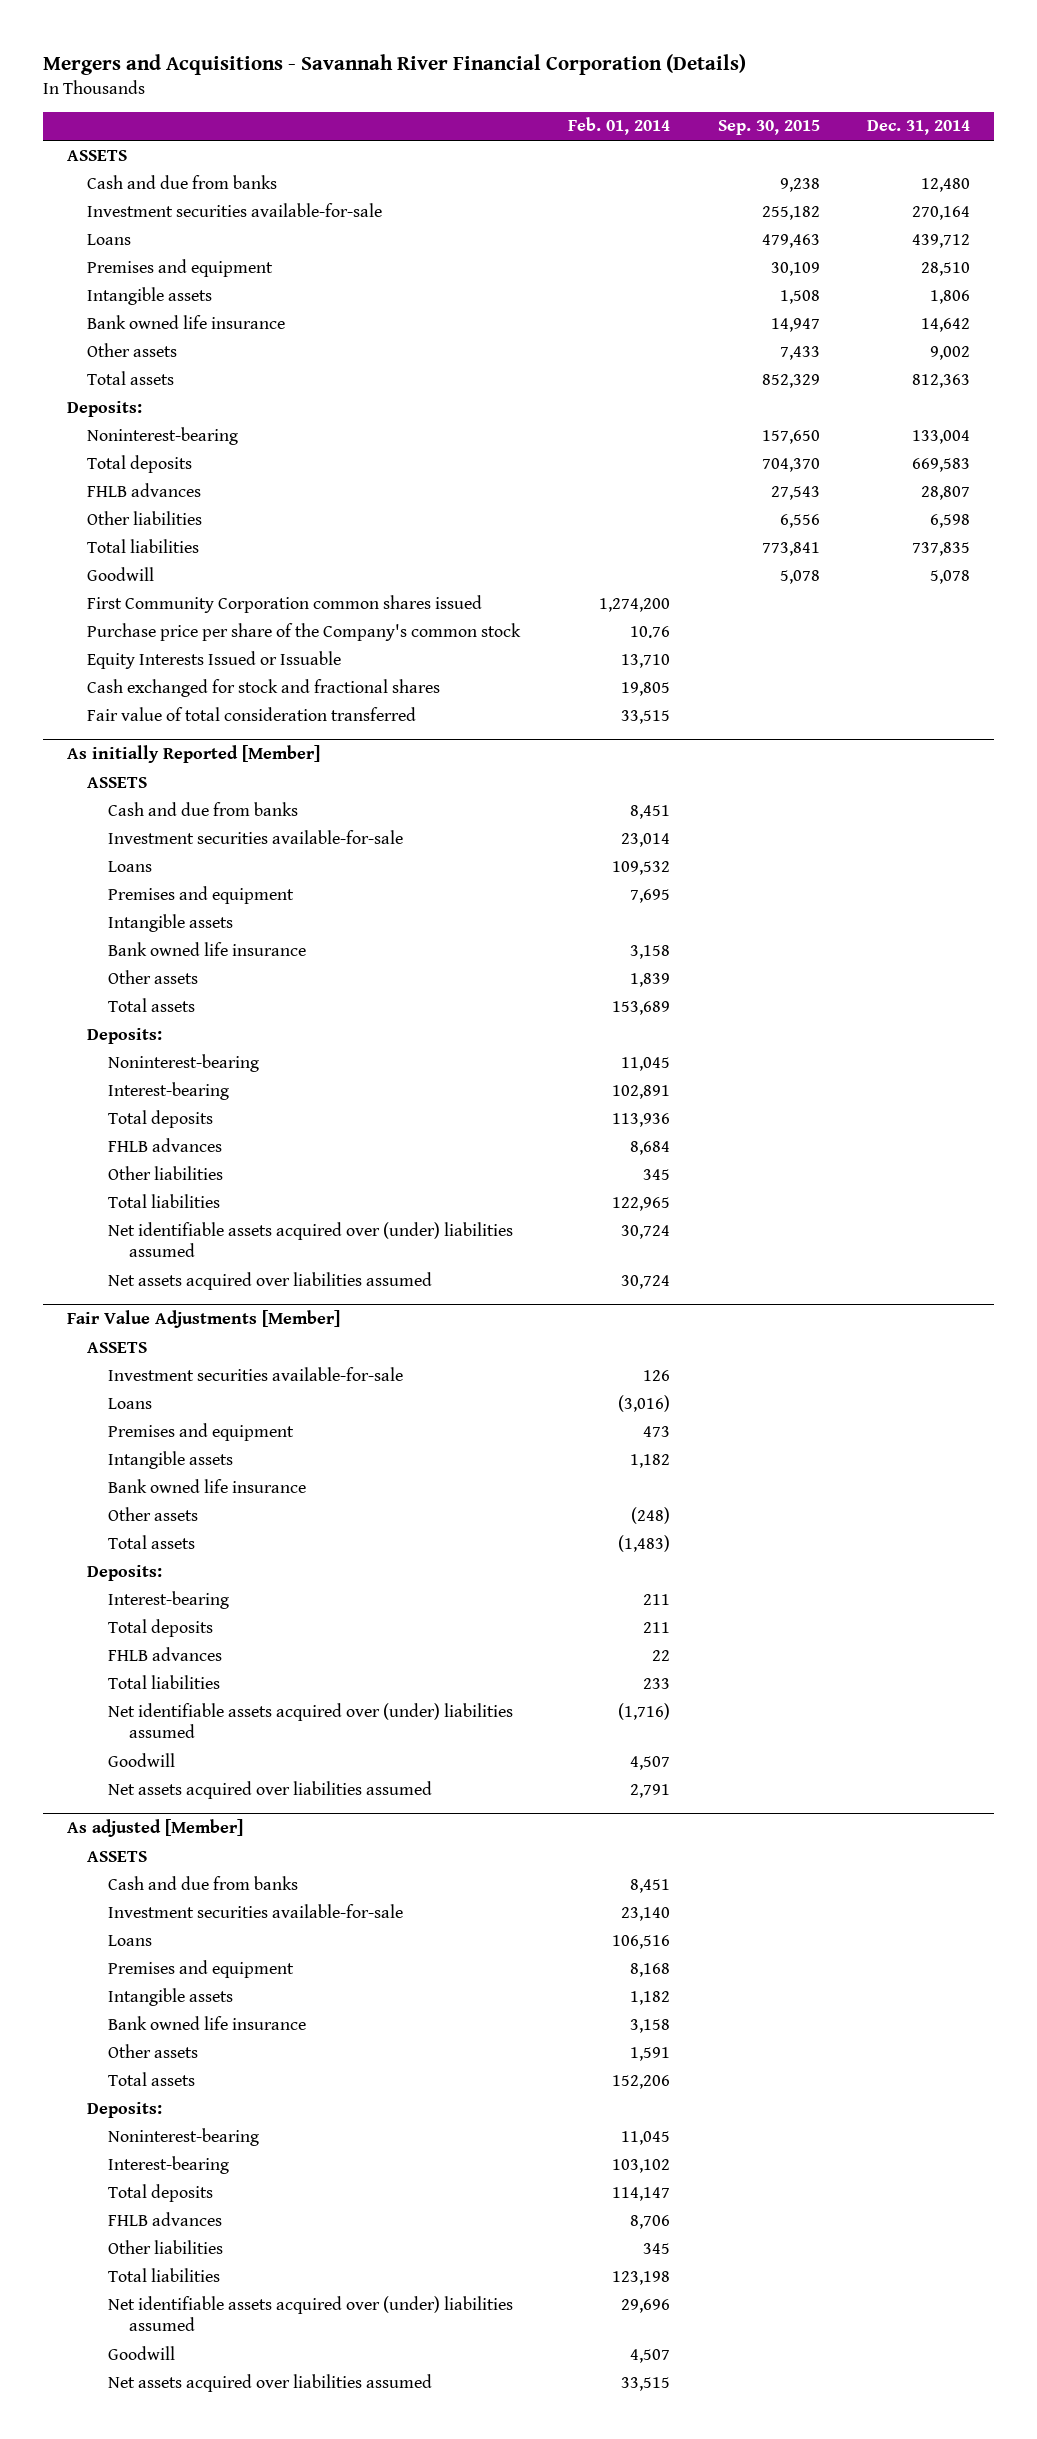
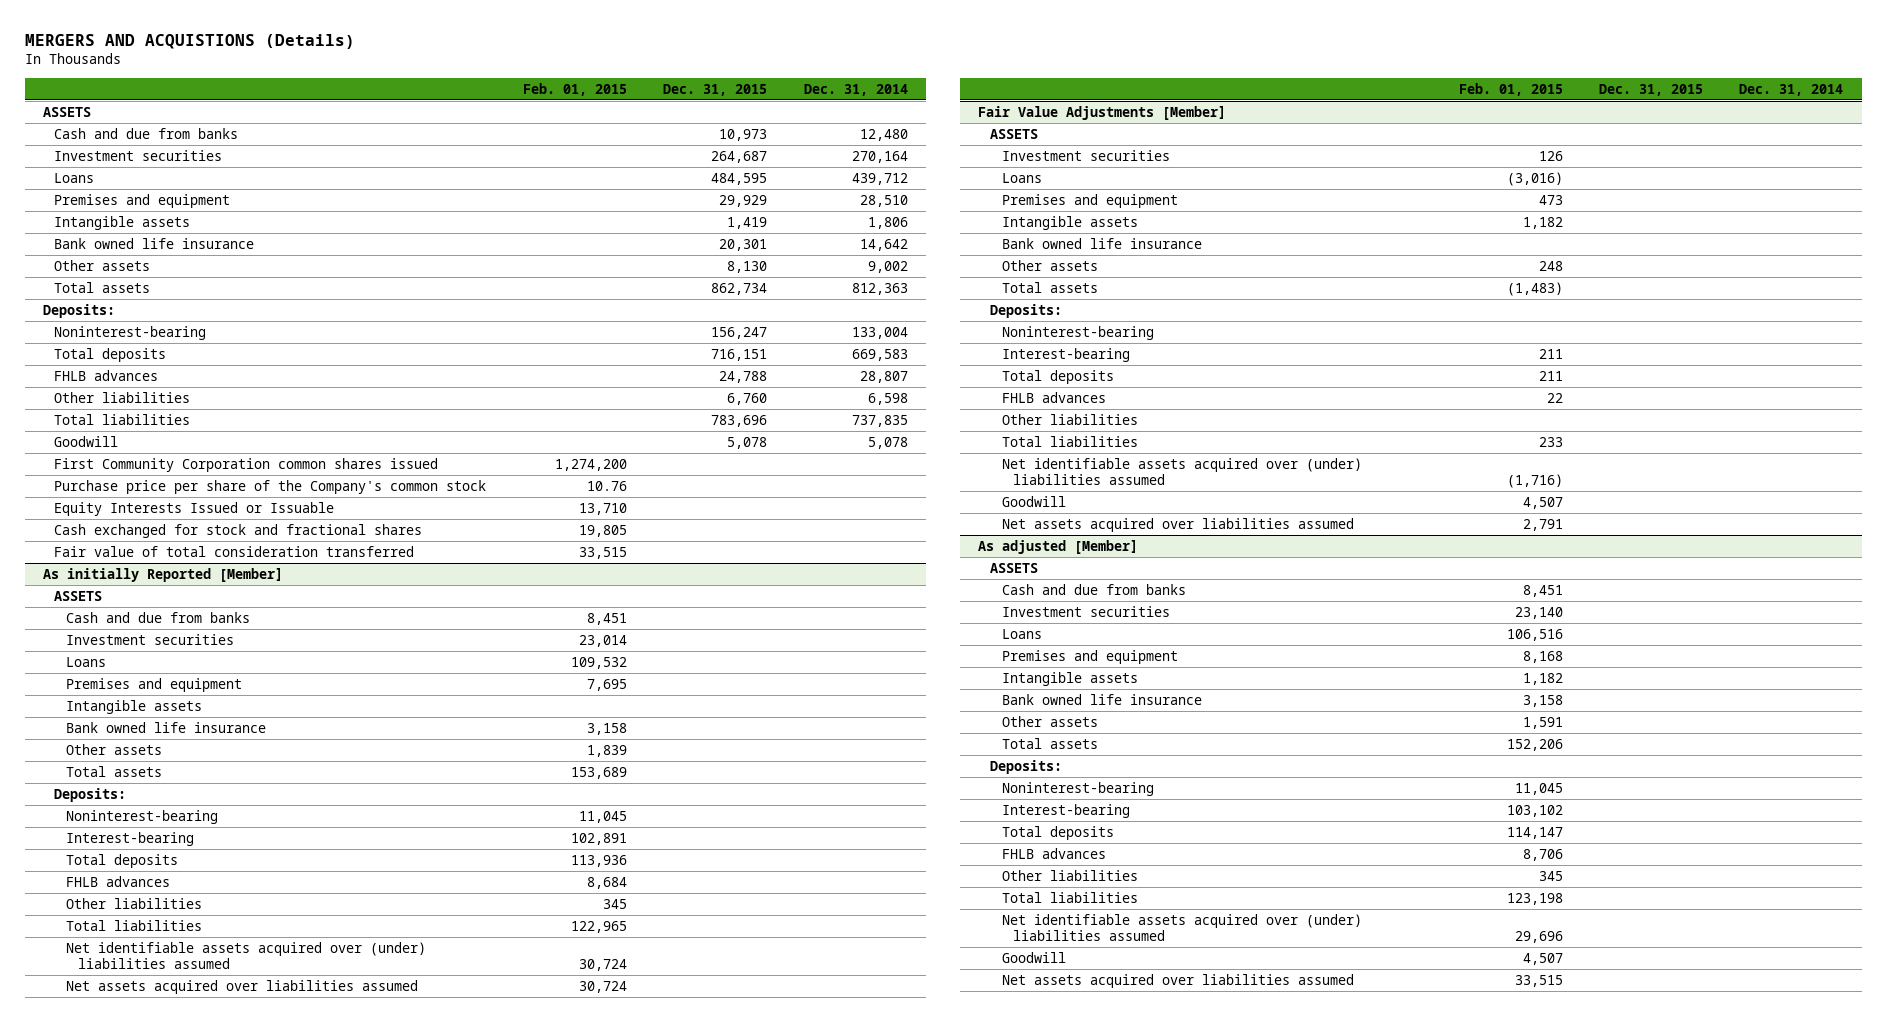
- Mergers and Acquisitions - Savannah River Financial Corporation (Details)
+ MERGERS AND ACQUISTIONS (Details)
- | Feb. 01, 2014 | Sep. 30, 2015 | Dec. 31, 2014
+ | Feb. 01, 2015 | Dec. 31, 2015 | Dec. 31, 2014
- Investment securities available-for-sale | | 255,182 | 270,164
+ Investment securities | | 264,687 | 270,164
@ As initially Reported [Member]
- Investment securities available-for-sale | 23,014 | |
+ Investment securities | 23,014 | |
@ Fair Value Adjustments [Member]
- Investment securities available-for-sale | 126 | |
+ Investment securities | 126 | |
+ Noninterest-bearing
+ Other liabilities
@ As adjusted [Member]
- Investment securities available-for-sale | 23,140 | |
+ Investment securities | 23,140 | |

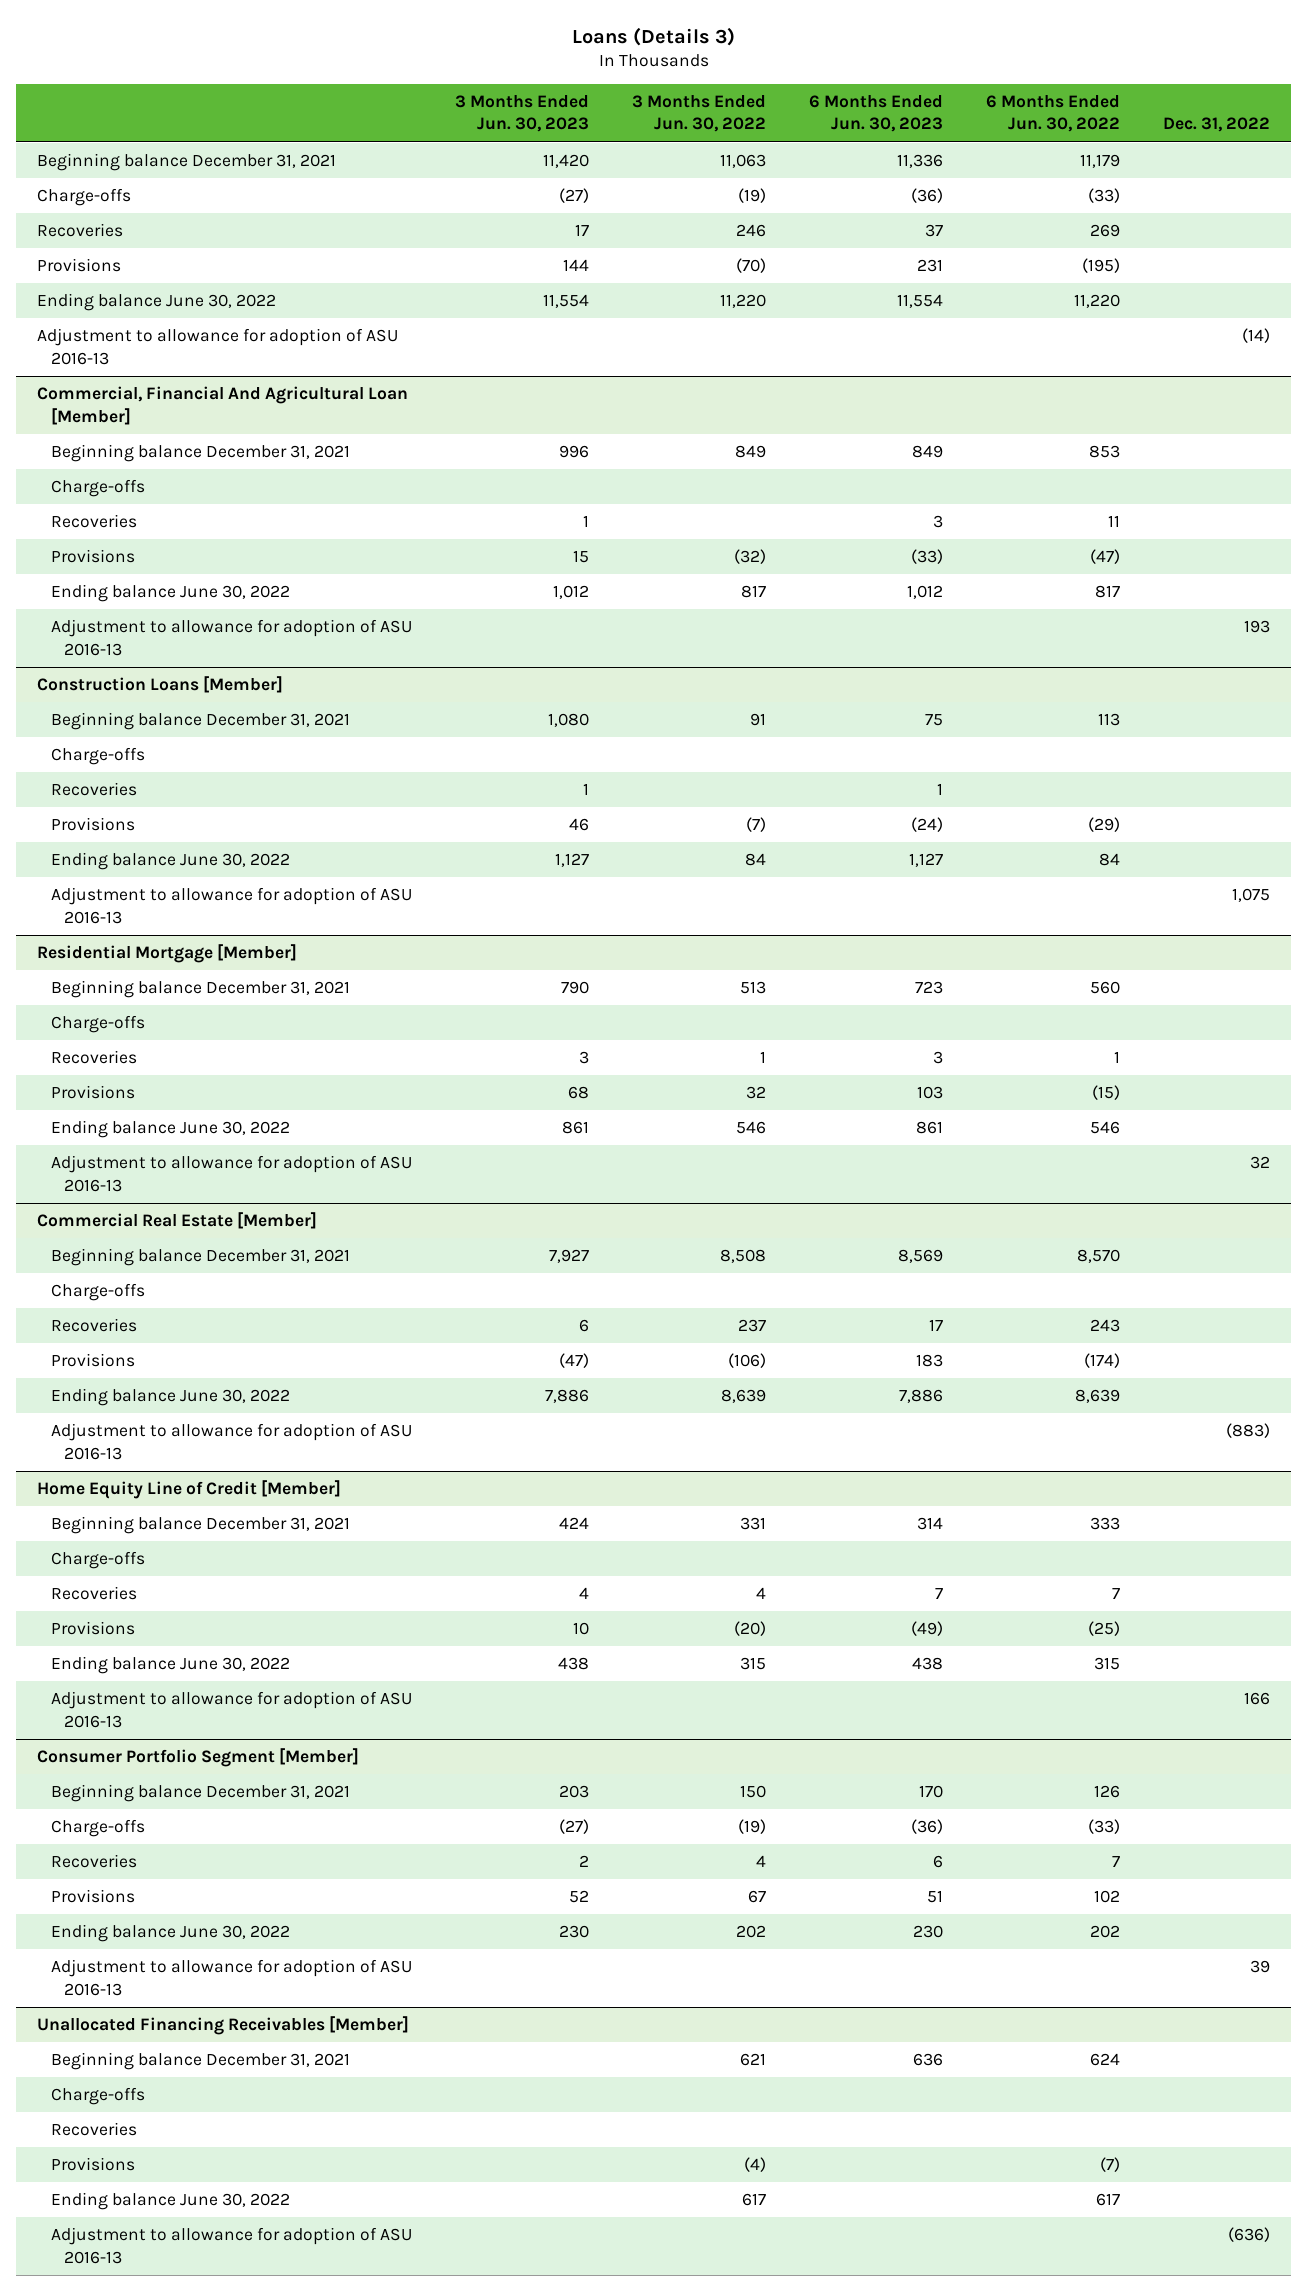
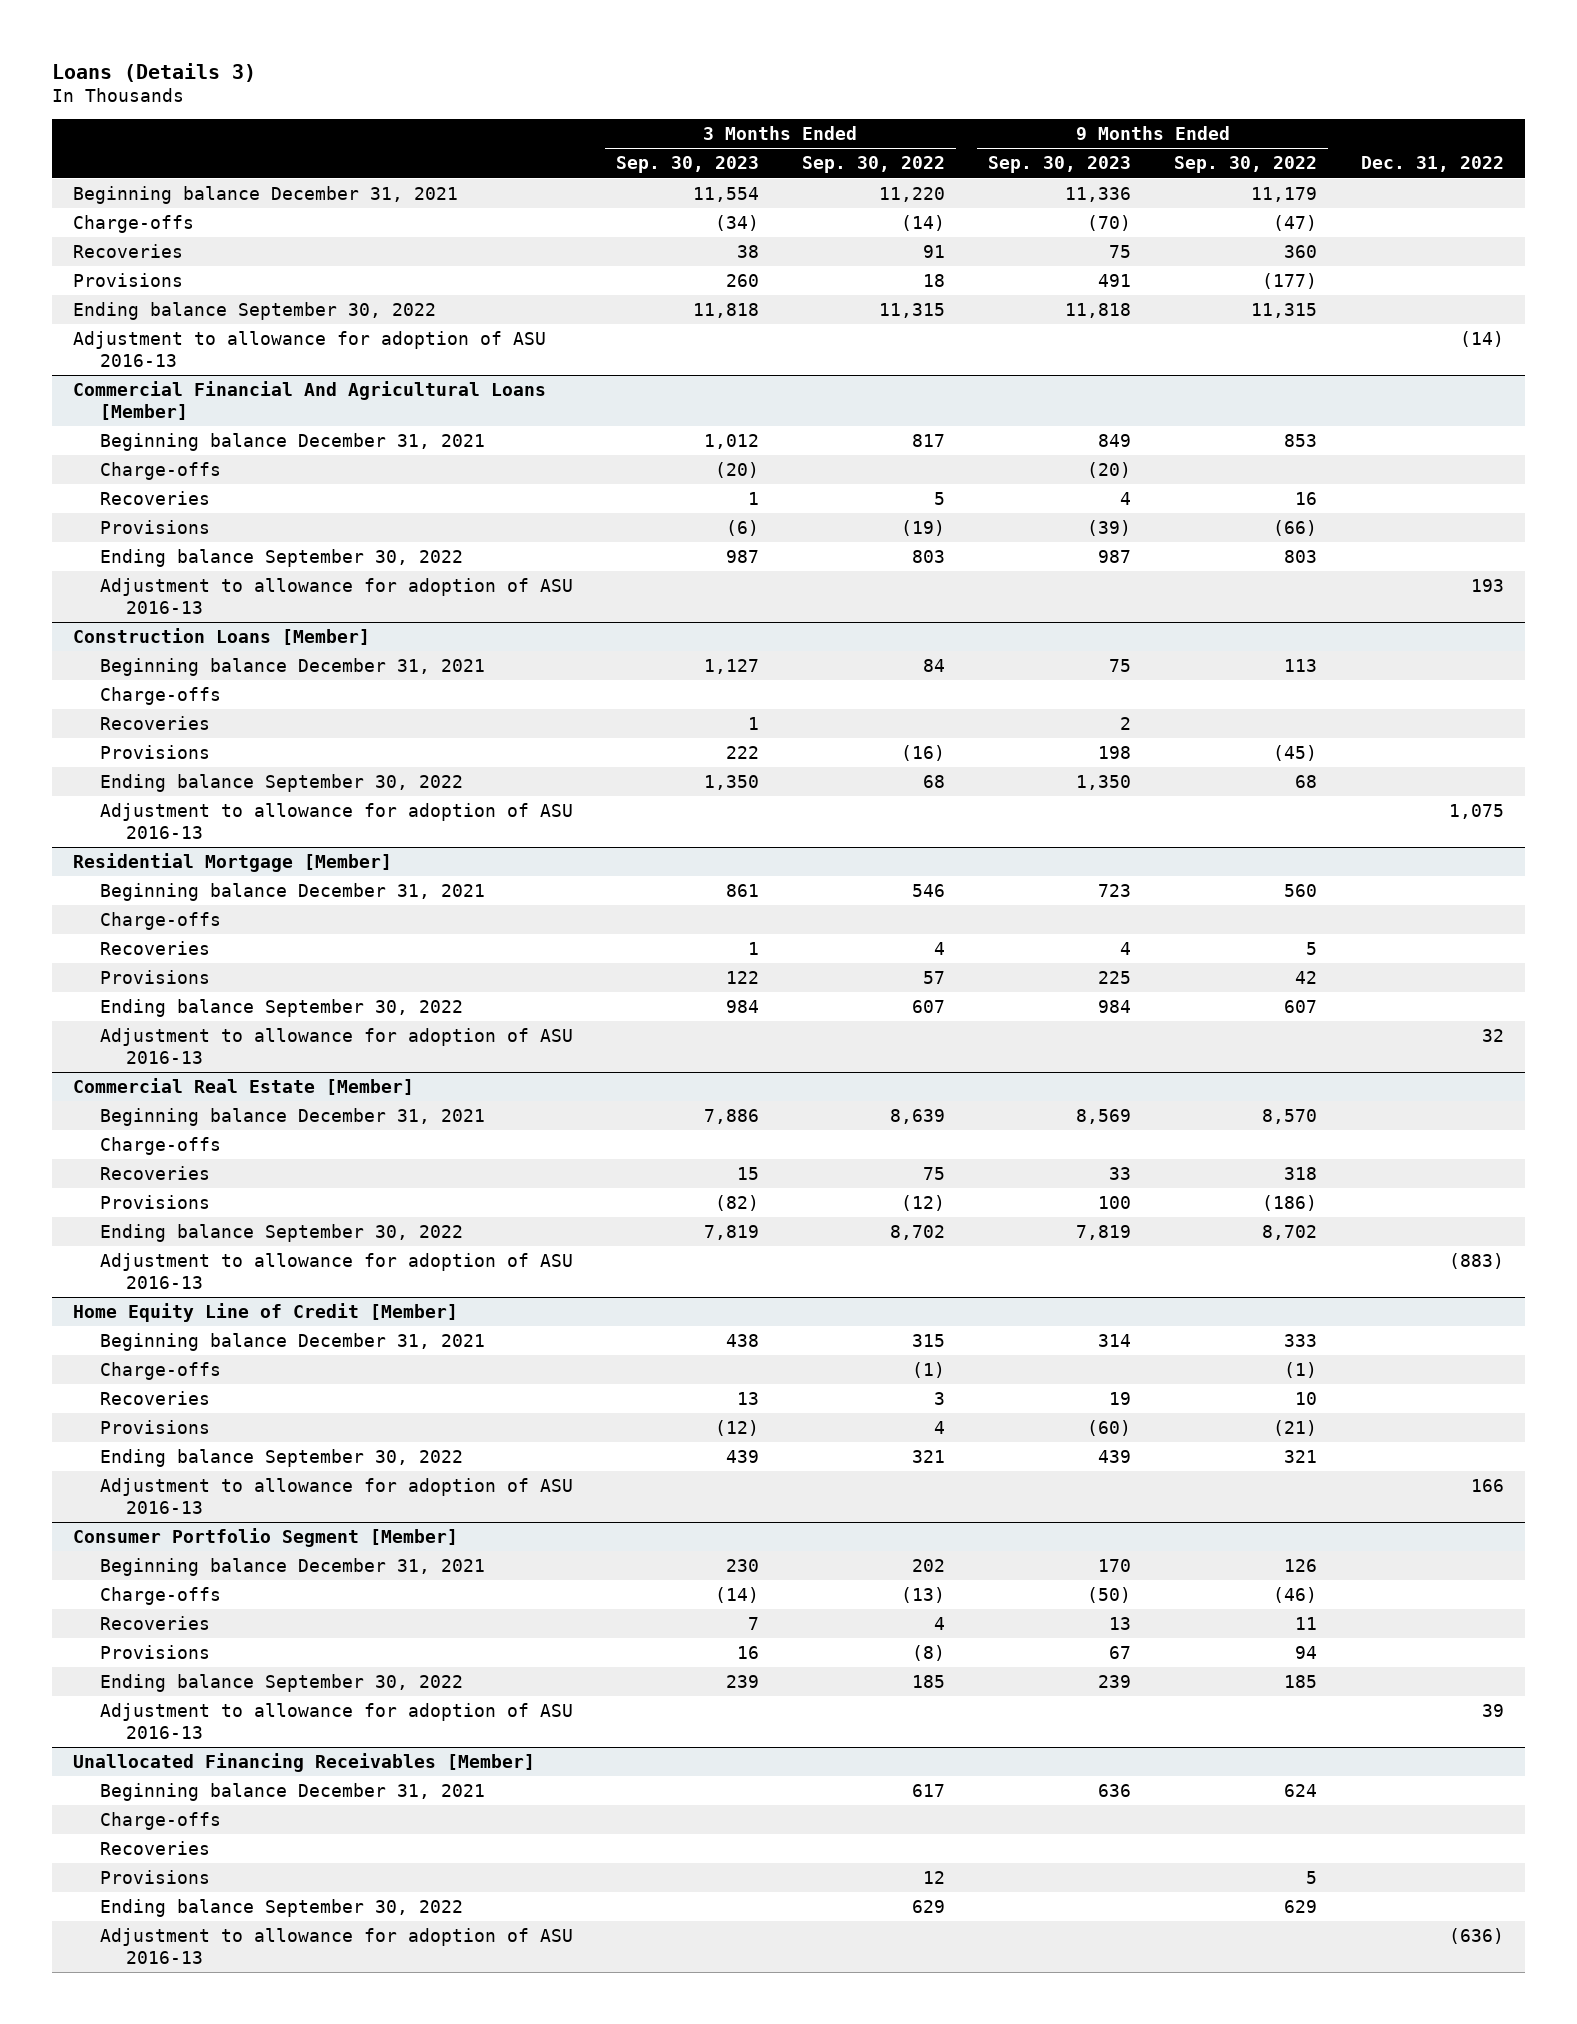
- | 3 Months Ended Jun. 30, 2023 | 3 Months Ended Jun. 30, 2022 | 6 Months Ended Jun. 30, 2023 | 6 Months Ended Jun. 30, 2022 | Dec. 31, 2022
+ | 3 Months Ended Sep. 30, 2023 | 3 Months Ended Sep. 30, 2022 | 9 Months Ended Sep. 30, 2023 | 9 Months Ended Sep. 30, 2022 | Dec. 31, 2022
- Ending balance June 30, 2022 | 11,554 | 11,220 | 11,554 | 11,220 |
+ Ending balance September 30, 2022 | 11,818 | 11,315 | 11,818 | 11,315 |
- Commercial, Financial And Agricultural Loan [Member]
+ Commercial Financial And Agricultural Loans [Member]
- Ending balance June 30, 2022 | 1,012 | 817 | 1,012 | 817 |
+ Ending balance September 30, 2022 | 987 | 803 | 987 | 803 |
@ Construction Loans [Member]
- Ending balance June 30, 2022 | 1,127 | 84 | 1,127 | 84 |
+ Ending balance September 30, 2022 | 1,350 | 68 | 1,350 | 68 |
@ Residential Mortgage [Member]
- Ending balance June 30, 2022 | 861 | 546 | 861 | 546 |
+ Ending balance September 30, 2022 | 984 | 607 | 984 | 607 |
@ Commercial Real Estate [Member]
- Ending balance June 30, 2022 | 7,886 | 8,639 | 7,886 | 8,639 |
+ Ending balance September 30, 2022 | 7,819 | 8,702 | 7,819 | 8,702 |
@ Home Equity Line of Credit [Member]
- Ending balance June 30, 2022 | 438 | 315 | 438 | 315 |
+ Ending balance September 30, 2022 | 439 | 321 | 439 | 321 |
@ Consumer Portfolio Segment [Member]
- Ending balance June 30, 2022 | 230 | 202 | 230 | 202 |
+ Ending balance September 30, 2022 | 239 | 185 | 239 | 185 |
@ Unallocated Financing Receivables [Member]
- Ending balance June 30, 2022 | | 617 | | 617 |
+ Ending balance September 30, 2022 | | 629 | | 629 |

